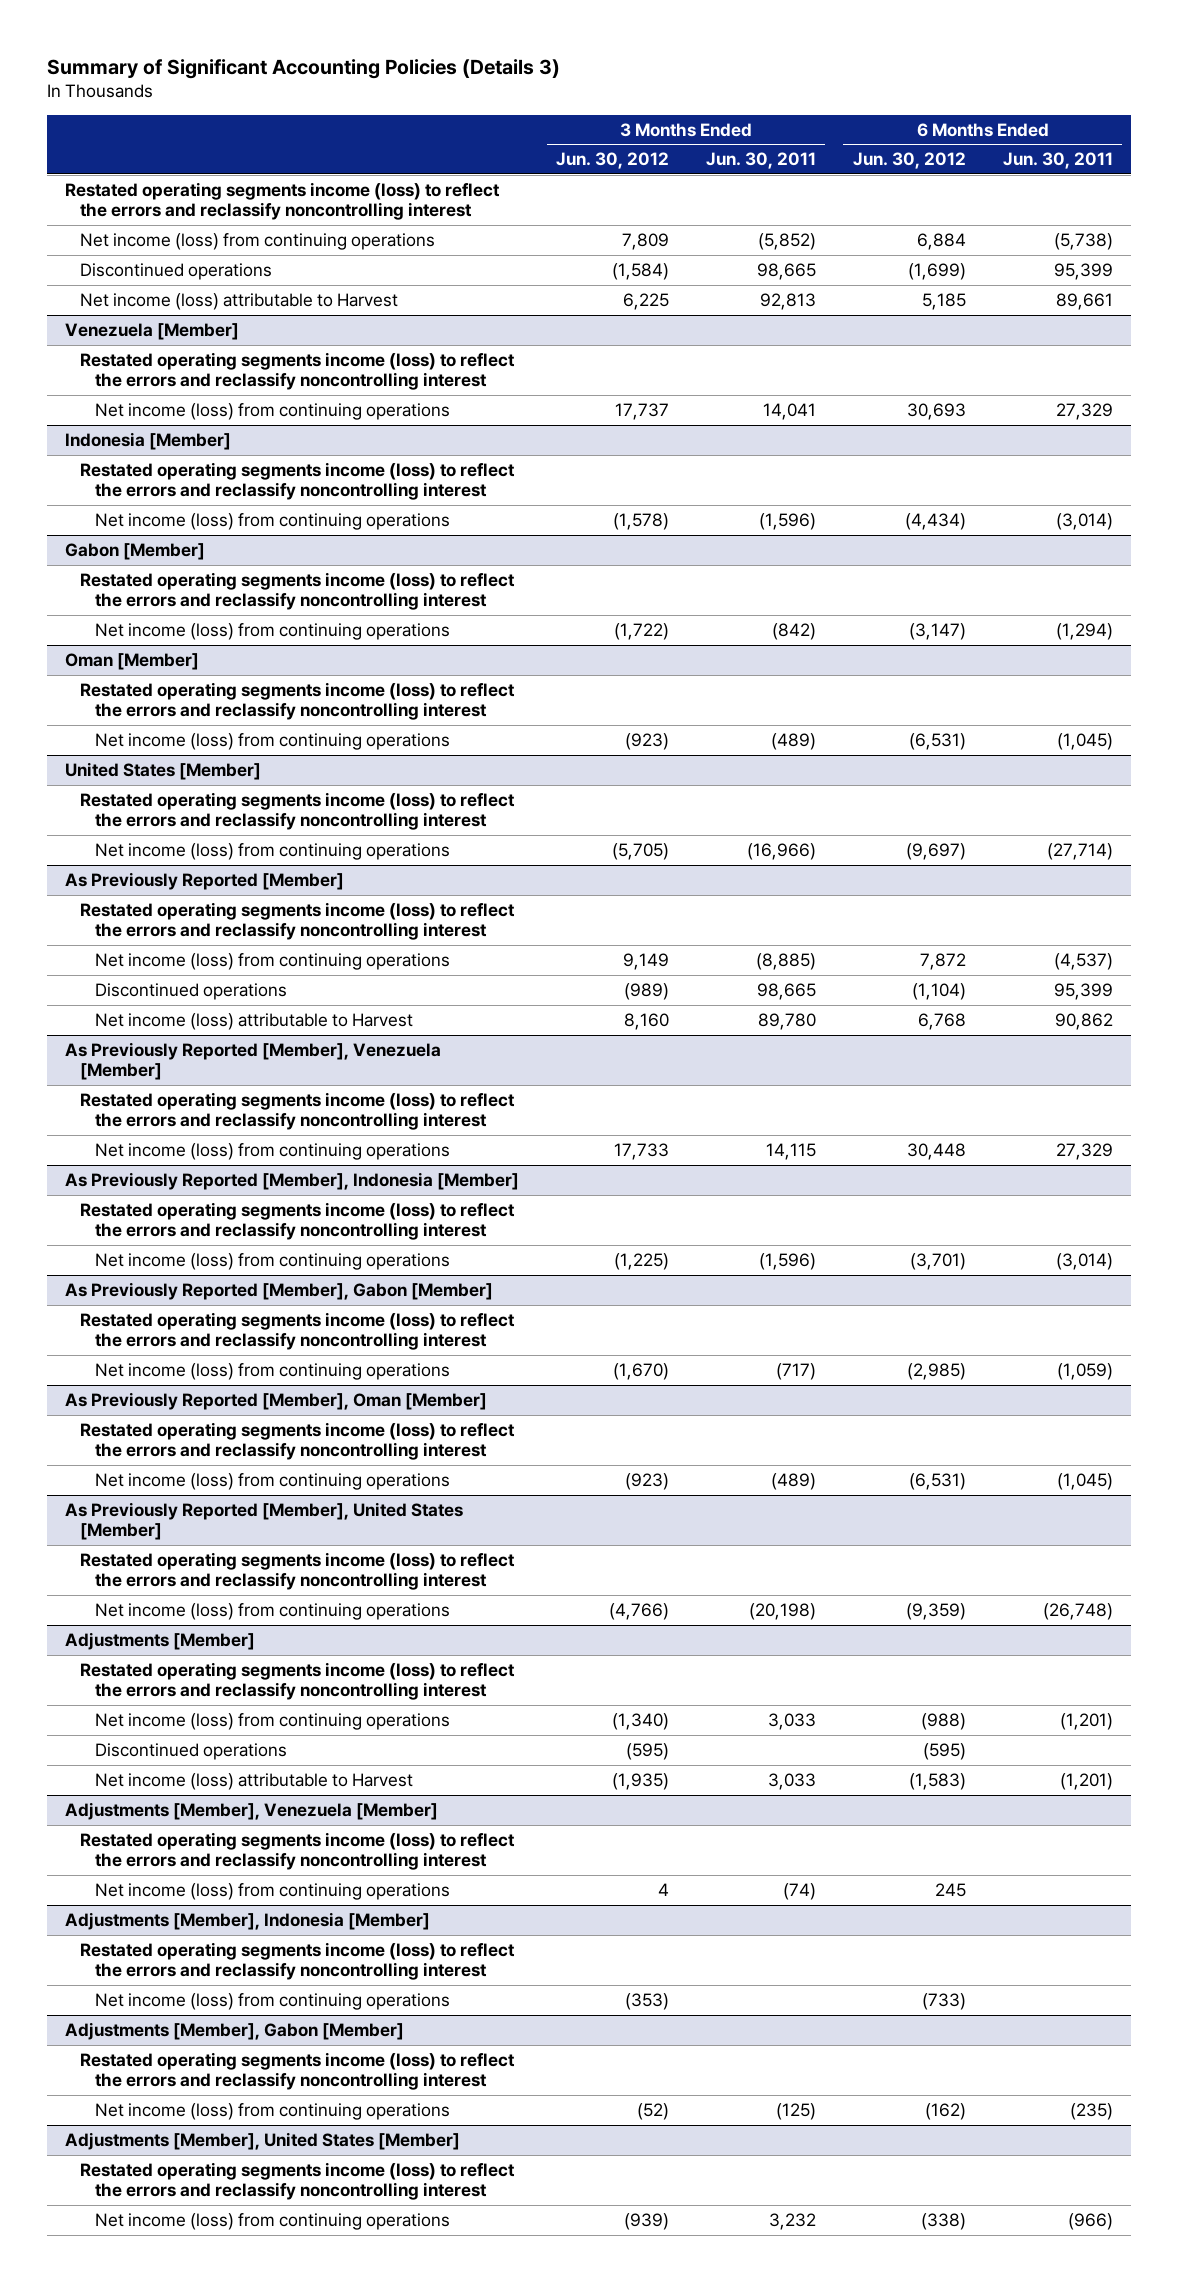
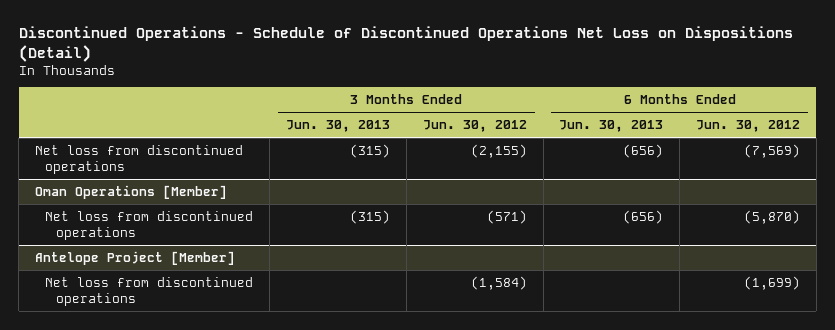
- Summary of Significant Accounting Policies (Details 3)
+ Discontinued Operations - Schedule of Discontinued Operations Net Loss on Dispositions (Detail)
- | 3 Months Ended Jun. 30, 2012 | 3 Months Ended Jun. 30, 2011 | 6 Months Ended Jun. 30, 2012 | 6 Months Ended Jun. 30, 2011
+ | 3 Months Ended Jun. 30, 2013 | 3 Months Ended Jun. 30, 2012 | 6 Months Ended Jun. 30, 2013 | 6 Months Ended Jun. 30, 2012
- Restated operating segments income (loss) to reflect the errors and reclassify noncontrolling interest
- Net income (loss) from continuing operations | 7,809 | (5,852) | 6,884 | (5,738)
- Discontinued operations | (1,584) | 98,665 | (1,699) | 95,399
- Net income (loss) attributable to Harvest | 6,225 | 92,813 | 5,185 | 89,661
- Venezuela [Member]
- Restated operating segments income (loss) to reflect the errors and reclassify noncontrolling interest
- Net income (loss) from continuing operations | 17,737 | 14,041 | 30,693 | 27,329
- Indonesia [Member]
- Restated operating segments income (loss) to reflect the errors and reclassify noncontrolling interest
- Net income (loss) from continuing operations | (1,578) | (1,596) | (4,434) | (3,014)
- Gabon [Member]
- Restated operating segments income (loss) to reflect the errors and reclassify noncontrolling interest
- Net income (loss) from continuing operations | (1,722) | (842) | (3,147) | (1,294)
- Oman [Member]
- Restated operating segments income (loss) to reflect the errors and reclassify noncontrolling interest
- Net income (loss) from continuing operations | (923) | (489) | (6,531) | (1,045)
- United States [Member]
- Restated operating segments income (loss) to reflect the errors and reclassify noncontrolling interest
- Net income (loss) from continuing operations | (5,705) | (16,966) | (9,697) | (27,714)
- As Previously Reported [Member]
- Restated operating segments income (loss) to reflect the errors and reclassify noncontrolling interest
- Net income (loss) from continuing operations | 9,149 | (8,885) | 7,872 | (4,537)
- Discontinued operations | (989) | 98,665 | (1,104) | 95,399
- Net income (loss) attributable to Harvest | 8,160 | 89,780 | 6,768 | 90,862
- As Previously Reported [Member], Venezuela [Member]
- Restated operating segments income (loss) to reflect the errors and reclassify noncontrolling interest
- Net income (loss) from continuing operations | 17,733 | 14,115 | 30,448 | 27,329
- As Previously Reported [Member], Indonesia [Member]
- Restated operating segments income (loss) to reflect the errors and reclassify noncontrolling interest
- Net income (loss) from continuing operations | (1,225) | (1,596) | (3,701) | (3,014)
- As Previously Reported [Member], Gabon [Member]
- Restated operating segments income (loss) to reflect the errors and reclassify noncontrolling interest
- Net income (loss) from continuing operations | (1,670) | (717) | (2,985) | (1,059)
- As Previously Reported [Member], Oman [Member]
- Restated operating segments income (loss) to reflect the errors and reclassify noncontrolling interest
- Net income (loss) from continuing operations | (923) | (489) | (6,531) | (1,045)
- As Previously Reported [Member], United States [Member]
- Restated operating segments income (loss) to reflect the errors and reclassify noncontrolling interest
- Net income (loss) from continuing operations | (4,766) | (20,198) | (9,359) | (26,748)
- Adjustments [Member]
- Restated operating segments income (loss) to reflect the errors and reclassify noncontrolling interest
- Net income (loss) from continuing operations | (1,340) | 3,033 | (988) | (1,201)
- Discontinued operations | (595) | | (595) |
- Net income (loss) attributable to Harvest | (1,935) | 3,033 | (1,583) | (1,201)
- Adjustments [Member], Venezuela [Member]
- Restated operating segments income (loss) to reflect the errors and reclassify noncontrolling interest
- Net income (loss) from continuing operations | 4 | (74) | 245 |
- Adjustments [Member], Indonesia [Member]
- Restated operating segments income (loss) to reflect the errors and reclassify noncontrolling interest
- Net income (loss) from continuing operations | (353) | | (733) |
- Adjustments [Member], Gabon [Member]
- Restated operating segments income (loss) to reflect the errors and reclassify noncontrolling interest
- Net income (loss) from continuing operations | (52) | (125) | (162) | (235)
- Adjustments [Member], United States [Member]
- Restated operating segments income (loss) to reflect the errors and reclassify noncontrolling interest
- Net income (loss) from continuing operations | (939) | 3,232 | (338) | (966)
+ Net loss from discontinued operations | (315) | (2,155) | (656) | (7,569)
+ Oman Operations [Member]
+ Net loss from discontinued operations | (315) | (571) | (656) | (5,870)
+ Antelope Project [Member]
+ Net loss from discontinued operations | | (1,584) | | (1,699)

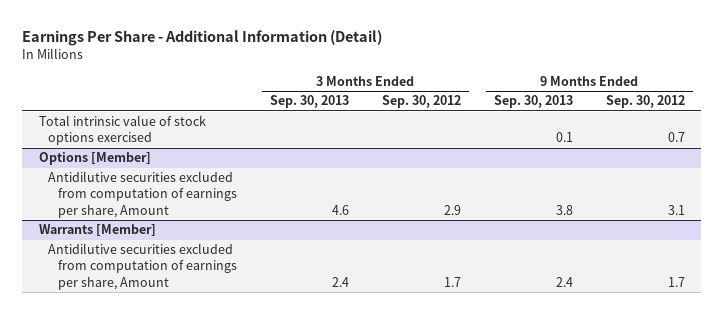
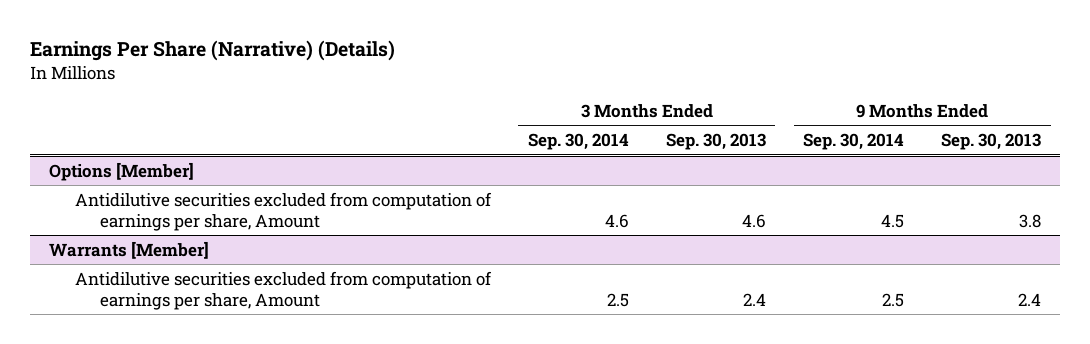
- Earnings Per Share - Additional Information (Detail)
+ Earnings Per Share (Narrative) (Details)
- | 3 Months Ended Sep. 30, 2013 | 3 Months Ended Sep. 30, 2012 | 9 Months Ended Sep. 30, 2013 | 9 Months Ended Sep. 30, 2012
+ | 3 Months Ended Sep. 30, 2014 | 3 Months Ended Sep. 30, 2013 | 9 Months Ended Sep. 30, 2014 | 9 Months Ended Sep. 30, 2013
- Total intrinsic value of stock options exercised | | | 0.1 | 0.7

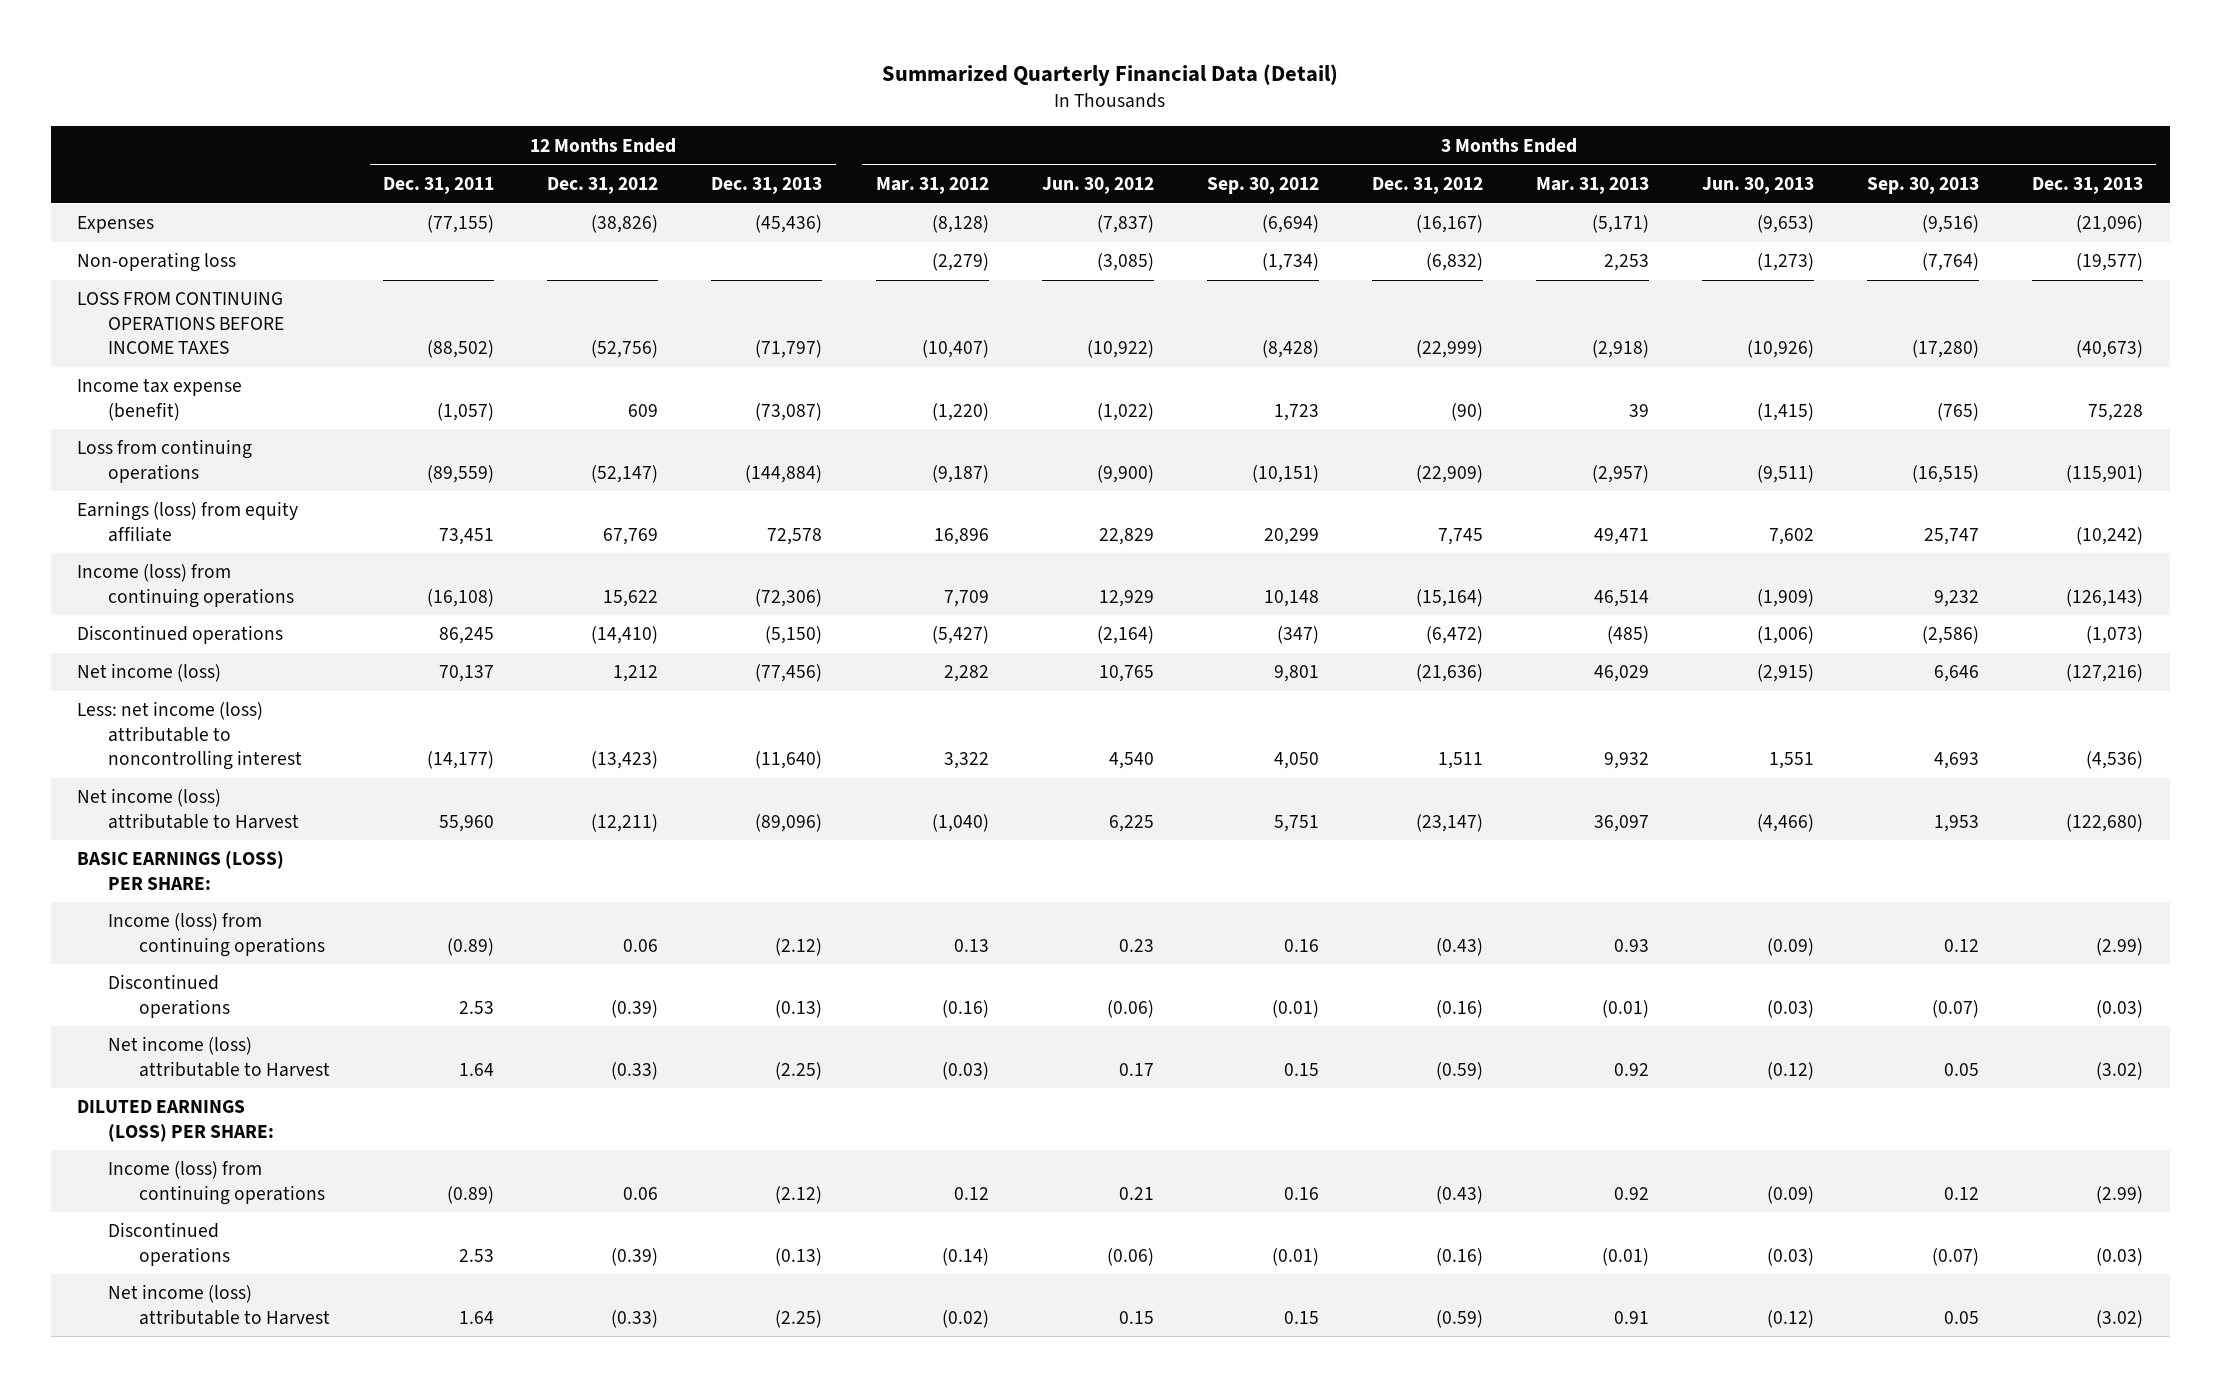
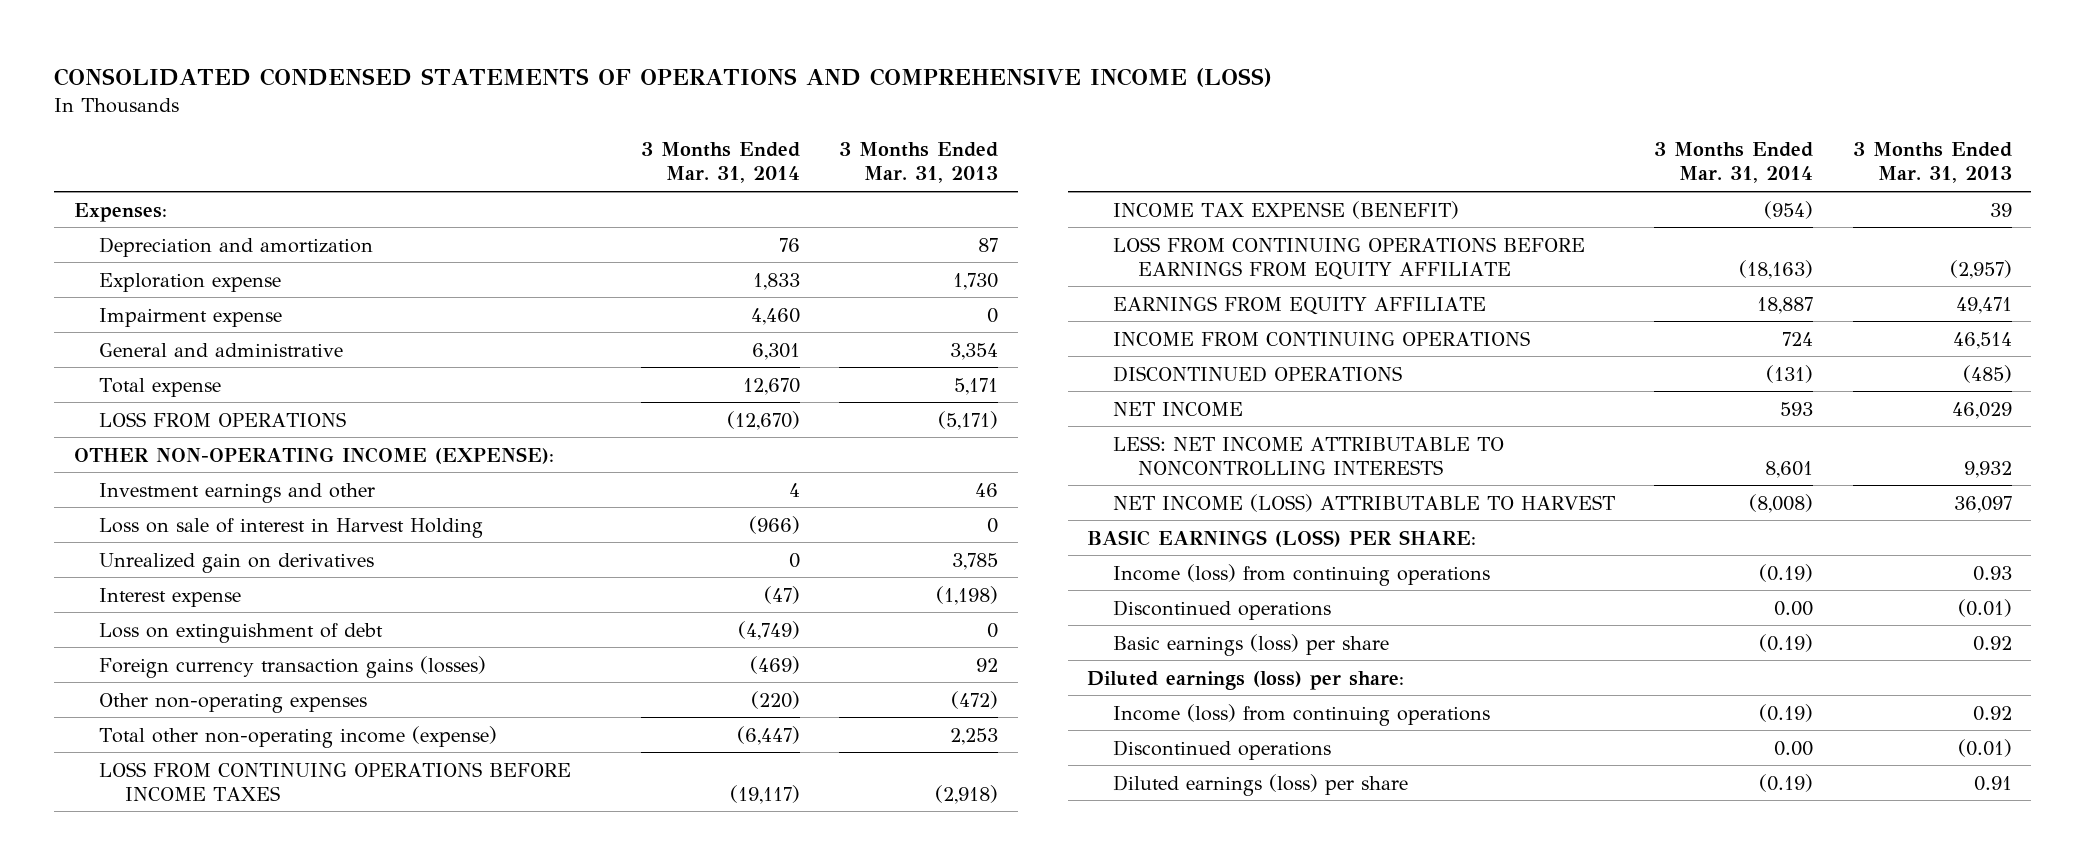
- Summarized Quarterly Financial Data (Detail)
+ CONSOLIDATED CONDENSED STATEMENTS OF OPERATIONS AND COMPREHENSIVE INCOME (LOSS)
- | 12 Months Ended Dec. 31, 2011 | 12 Months Ended Dec. 31, 2012 | 12 Months Ended Dec. 31, 2013 | 3 Months Ended Mar. 31, 2012 | 3 Months Ended Jun. 30, 2012 | 3 Months Ended Sep. 30, 2012 | 3 Months Ended Dec. 31, 2012 | 3 Months Ended Mar. 31, 2013 | 3 Months Ended Jun. 30, 2013 | 3 Months Ended Sep. 30, 2013 | 3 Months Ended Dec. 31, 2013
+ | 3 Months Ended Mar. 31, 2014 | 3 Months Ended Mar. 31, 2013
- Expenses | (77,155) | (38,826) | (45,436) | (8,128) | (7,837) | (6,694) | (16,167) | (5,171) | (9,653) | (9,516) | (21,096)
- Non-operating loss | | | | (2,279) | (3,085) | (1,734) | (6,832) | 2,253 | (1,273) | (7,764) | (19,577)
+ Expenses:
+ Depreciation and amortization | 76 | 87
+ Exploration expense | 1,833 | 1,730
+ Impairment expense | 4,460 | 0
+ General and administrative | 6,301 | 3,354
+ Total expense | 12,670 | 5,171
+ LOSS FROM OPERATIONS | (12,670) | (5,171)
+ OTHER NON-OPERATING INCOME (EXPENSE):
+ Investment earnings and other | 4 | 46
+ Loss on sale of interest in Harvest Holding | (966) | 0
+ Unrealized gain on derivatives | 0 | 3,785
+ Interest expense | (47) | (1,198)
+ Loss on extinguishment of debt | (4,749) | 0
+ Foreign currency transaction gains (losses) | (469) | 92
+ Other non-operating expenses | (220) | (472)
+ Total other non-operating income (expense) | (6,447) | 2,253
- Income tax expense (benefit) | (1,057) | 609 | (73,087) | (1,220) | (1,022) | 1,723 | (90) | 39 | (1,415) | (765) | 75,228
- Loss from continuing operations | (89,559) | (52,147) | (144,884) | (9,187) | (9,900) | (10,151) | (22,909) | (2,957) | (9,511) | (16,515) | (115,901)
- Earnings (loss) from equity affiliate | 73,451 | 67,769 | 72,578 | 16,896 | 22,829 | 20,299 | 7,745 | 49,471 | 7,602 | 25,747 | (10,242)
- Income (loss) from continuing operations | (16,108) | 15,622 | (72,306) | 7,709 | 12,929 | 10,148 | (15,164) | 46,514 | (1,909) | 9,232 | (126,143)
- Discontinued operations | 86,245 | (14,410) | (5,150) | (5,427) | (2,164) | (347) | (6,472) | (485) | (1,006) | (2,586) | (1,073)
- Net income (loss) | 70,137 | 1,212 | (77,456) | 2,282 | 10,765 | 9,801 | (21,636) | 46,029 | (2,915) | 6,646 | (127,216)
- Less: net income (loss) attributable to noncontrolling interest | (14,177) | (13,423) | (11,640) | 3,322 | 4,540 | 4,050 | 1,511 | 9,932 | 1,551 | 4,693 | (4,536)
- Net income (loss) attributable to Harvest | 55,960 | (12,211) | (89,096) | (1,040) | 6,225 | 5,751 | (23,147) | 36,097 | (4,466) | 1,953 | (122,680)
+ INCOME TAX EXPENSE (BENEFIT) | (954) | 39
+ LOSS FROM CONTINUING OPERATIONS BEFORE EARNINGS FROM EQUITY AFFILIATE | (18,163) | (2,957)
+ EARNINGS FROM EQUITY AFFILIATE | 18,887 | 49,471
+ INCOME FROM CONTINUING OPERATIONS | 724 | 46,514
+ DISCONTINUED OPERATIONS | (131) | (485)
+ NET INCOME | 593 | 46,029
+ LESS: NET INCOME ATTRIBUTABLE TO NONCONTROLLING INTERESTS | 8,601 | 9,932
+ NET INCOME (LOSS) ATTRIBUTABLE TO HARVEST | (8,008) | 36,097
- Net income (loss) attributable to Harvest | 1.64 | (0.33) | (2.25) | (0.03) | 0.17 | 0.15 | (0.59) | 0.92 | (0.12) | 0.05 | (3.02)
- DILUTED EARNINGS (LOSS) PER SHARE:
+ Basic earnings (loss) per share | (0.19) | 0.92
+ Diluted earnings (loss) per share:
- Net income (loss) attributable to Harvest | 1.64 | (0.33) | (2.25) | (0.02) | 0.15 | 0.15 | (0.59) | 0.91 | (0.12) | 0.05 | (3.02)
+ Diluted earnings (loss) per share | (0.19) | 0.91

